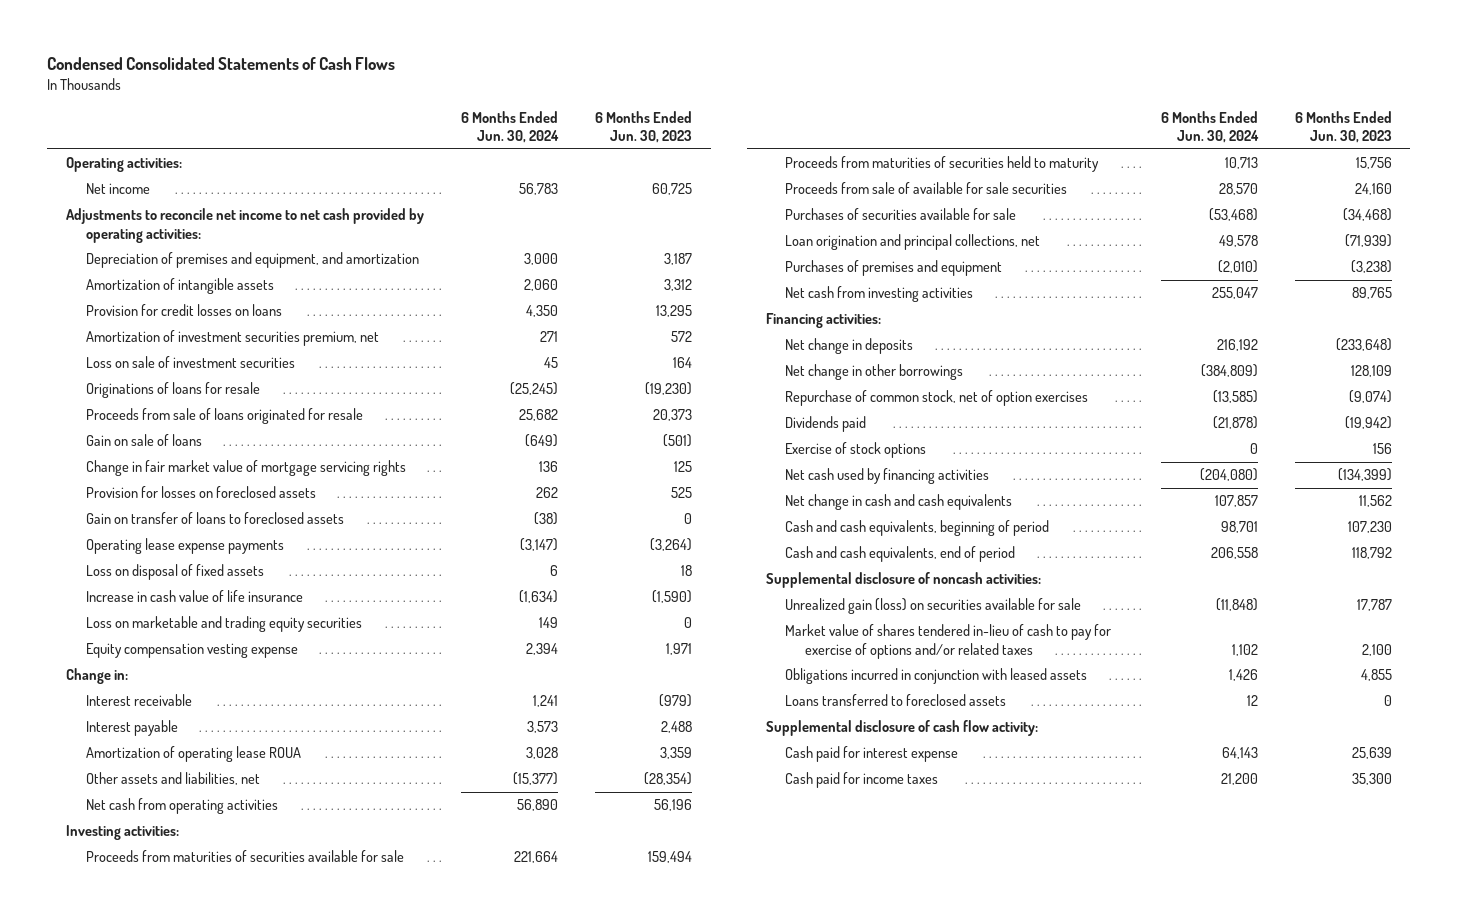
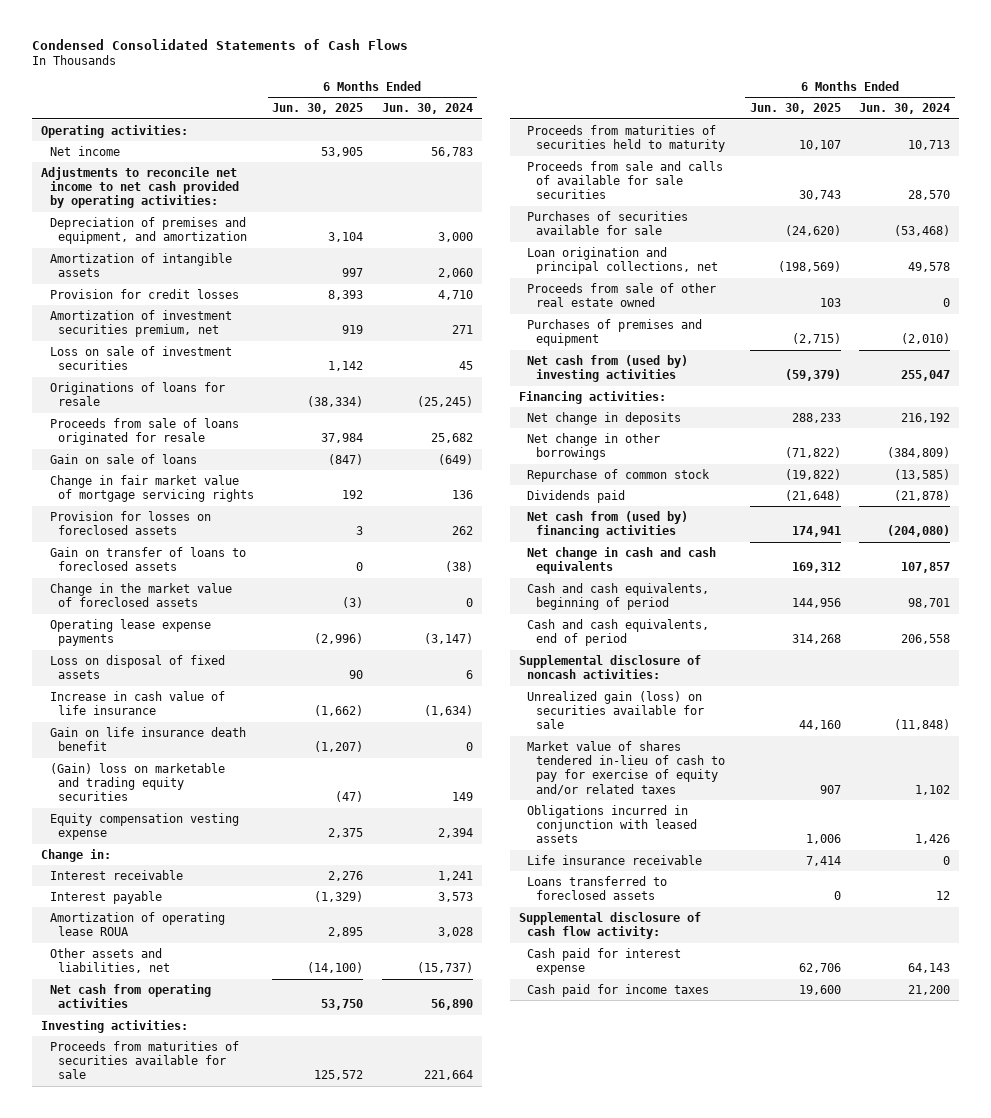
- | 6 Months Ended Jun. 30, 2024 | 6 Months Ended Jun. 30, 2023
+ | 6 Months Ended Jun. 30, 2025 | 6 Months Ended Jun. 30, 2024
- Provision for credit losses on loans | 4,350 | 13,295
+ Provision for credit losses | 8,393 | 4,710
+ Change in the market value of foreclosed assets | (3) | 0
- Loss on marketable and trading equity securities | 149 | 0
+ Gain on life insurance death benefit | (1,207) | 0
+ (Gain) loss on marketable and trading equity securities | (47) | 149
- Other assets and liabilities, net | (15,377) | (28,354)
+ Other assets and liabilities, net | (14,100) | (15,737)
- Proceeds from sale of available for sale securities | 28,570 | 24,160
+ Proceeds from sale and calls of available for sale securities | 30,743 | 28,570
+ Proceeds from sale of other real estate owned | 103 | 0
- Net cash from investing activities | 255,047 | 89,765
+ Net cash from (used by) investing activities | (59,379) | 255,047
- Repurchase of common stock, net of option exercises | (13,585) | (9,074)
+ Repurchase of common stock | (19,822) | (13,585)
- Exercise of stock options | 0 | 156
- Net cash used by financing activities | (204,080) | (134,399)
+ Net cash from (used by) financing activities | 174,941 | (204,080)
- Market value of shares tendered in-lieu of cash to pay for exercise of options and/or related taxes | 1,102 | 2,100
+ Market value of shares tendered in-lieu of cash to pay for exercise of equity and/or related taxes | 907 | 1,102
+ Life insurance receivable | 7,414 | 0

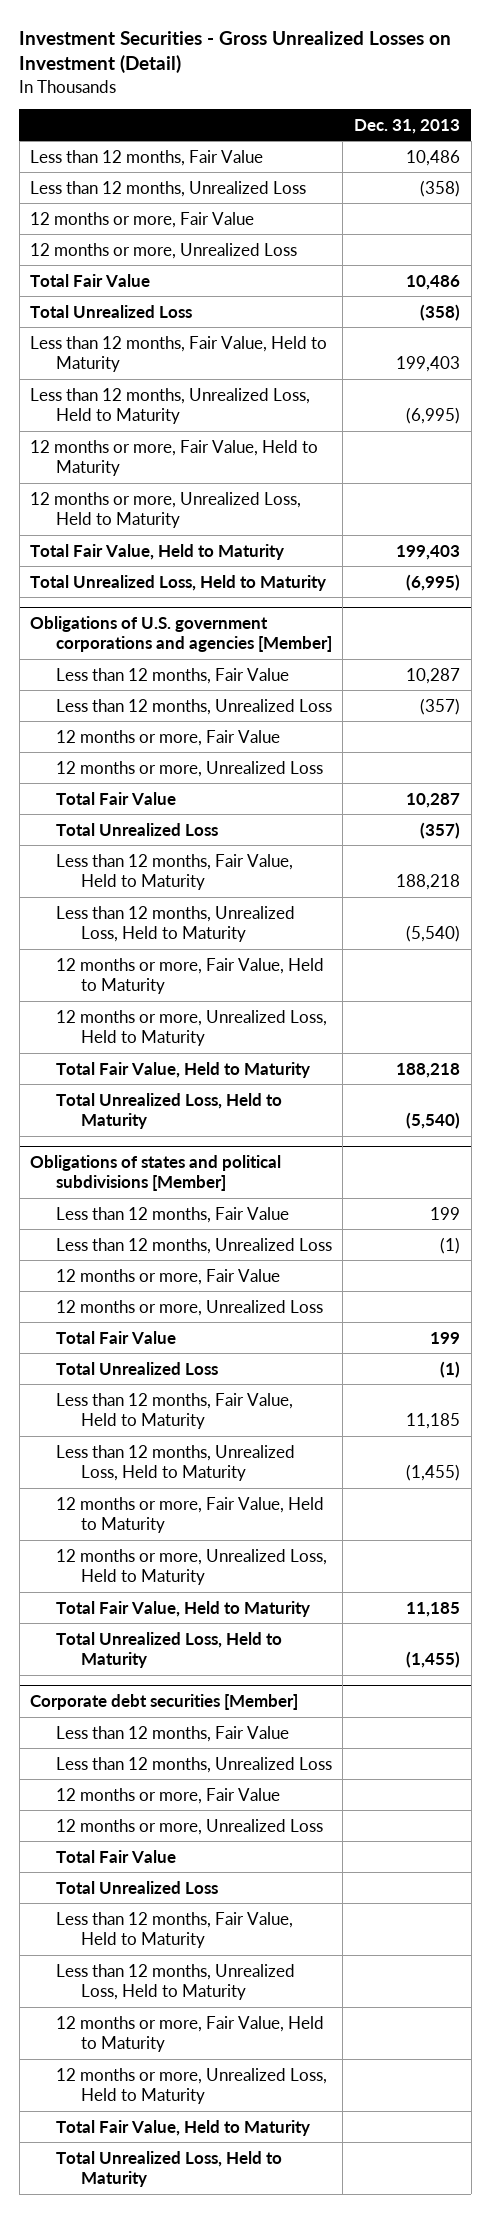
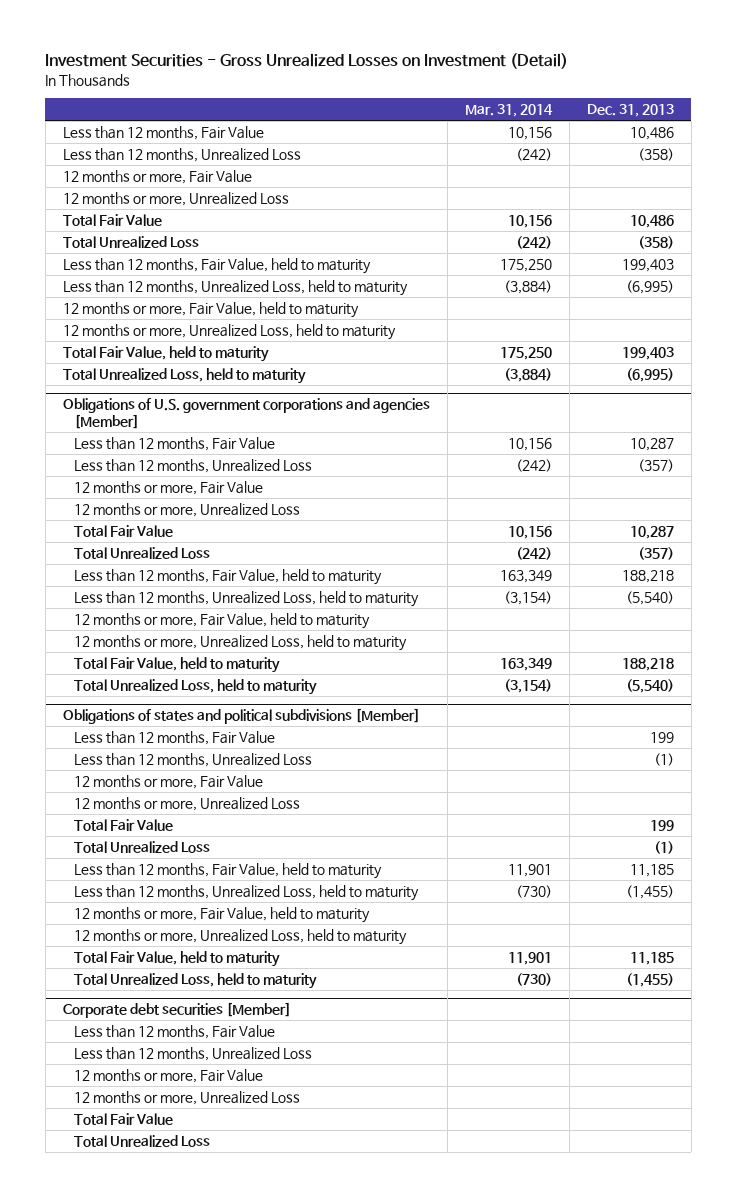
- | Dec. 31, 2013
+ | Mar. 31, 2014 | Dec. 31, 2013
- Less than 12 months, Fair Value, Held to Maturity | 199,403
- Less than 12 months, Unrealized Loss, Held to Maturity | (6,995)
- 12 months or more, Fair Value, Held to Maturity
- 12 months or more, Unrealized Loss, Held to Maturity
- Total Fair Value, Held to Maturity | 199,403
- Total Unrealized Loss, Held to Maturity | (6,995)
+ Less than 12 months, Fair Value, held to maturity | 175,250 | 199,403
+ Less than 12 months, Unrealized Loss, held to maturity | (3,884) | (6,995)
+ 12 months or more, Fair Value, held to maturity
+ 12 months or more, Unrealized Loss, held to maturity
+ Total Fair Value, held to maturity | 175,250 | 199,403
+ Total Unrealized Loss, held to maturity | (3,884) | (6,995)
@ Obligations of U.S. government corporations and agencies [Member]
- Less than 12 months, Fair Value, Held to Maturity | 188,218
- Less than 12 months, Unrealized Loss, Held to Maturity | (5,540)
- 12 months or more, Fair Value, Held to Maturity
- 12 months or more, Unrealized Loss, Held to Maturity
- Total Fair Value, Held to Maturity | 188,218
- Total Unrealized Loss, Held to Maturity | (5,540)
+ Less than 12 months, Fair Value, held to maturity | 163,349 | 188,218
+ Less than 12 months, Unrealized Loss, held to maturity | (3,154) | (5,540)
+ 12 months or more, Fair Value, held to maturity
+ 12 months or more, Unrealized Loss, held to maturity
+ Total Fair Value, held to maturity | 163,349 | 188,218
+ Total Unrealized Loss, held to maturity | (3,154) | (5,540)
@ Obligations of states and political subdivisions [Member]
- Less than 12 months, Fair Value, Held to Maturity | 11,185
- Less than 12 months, Unrealized Loss, Held to Maturity | (1,455)
- 12 months or more, Fair Value, Held to Maturity
- 12 months or more, Unrealized Loss, Held to Maturity
- Total Fair Value, Held to Maturity | 11,185
- Total Unrealized Loss, Held to Maturity | (1,455)
+ Less than 12 months, Fair Value, held to maturity | 11,901 | 11,185
+ Less than 12 months, Unrealized Loss, held to maturity | (730) | (1,455)
+ 12 months or more, Fair Value, held to maturity
+ 12 months or more, Unrealized Loss, held to maturity
+ Total Fair Value, held to maturity | 11,901 | 11,185
+ Total Unrealized Loss, held to maturity | (730) | (1,455)
@ Corporate debt securities [Member]
- Less than 12 months, Fair Value, Held to Maturity
- Less than 12 months, Unrealized Loss, Held to Maturity
- 12 months or more, Fair Value, Held to Maturity
- 12 months or more, Unrealized Loss, Held to Maturity
- Total Fair Value, Held to Maturity
- Total Unrealized Loss, Held to Maturity

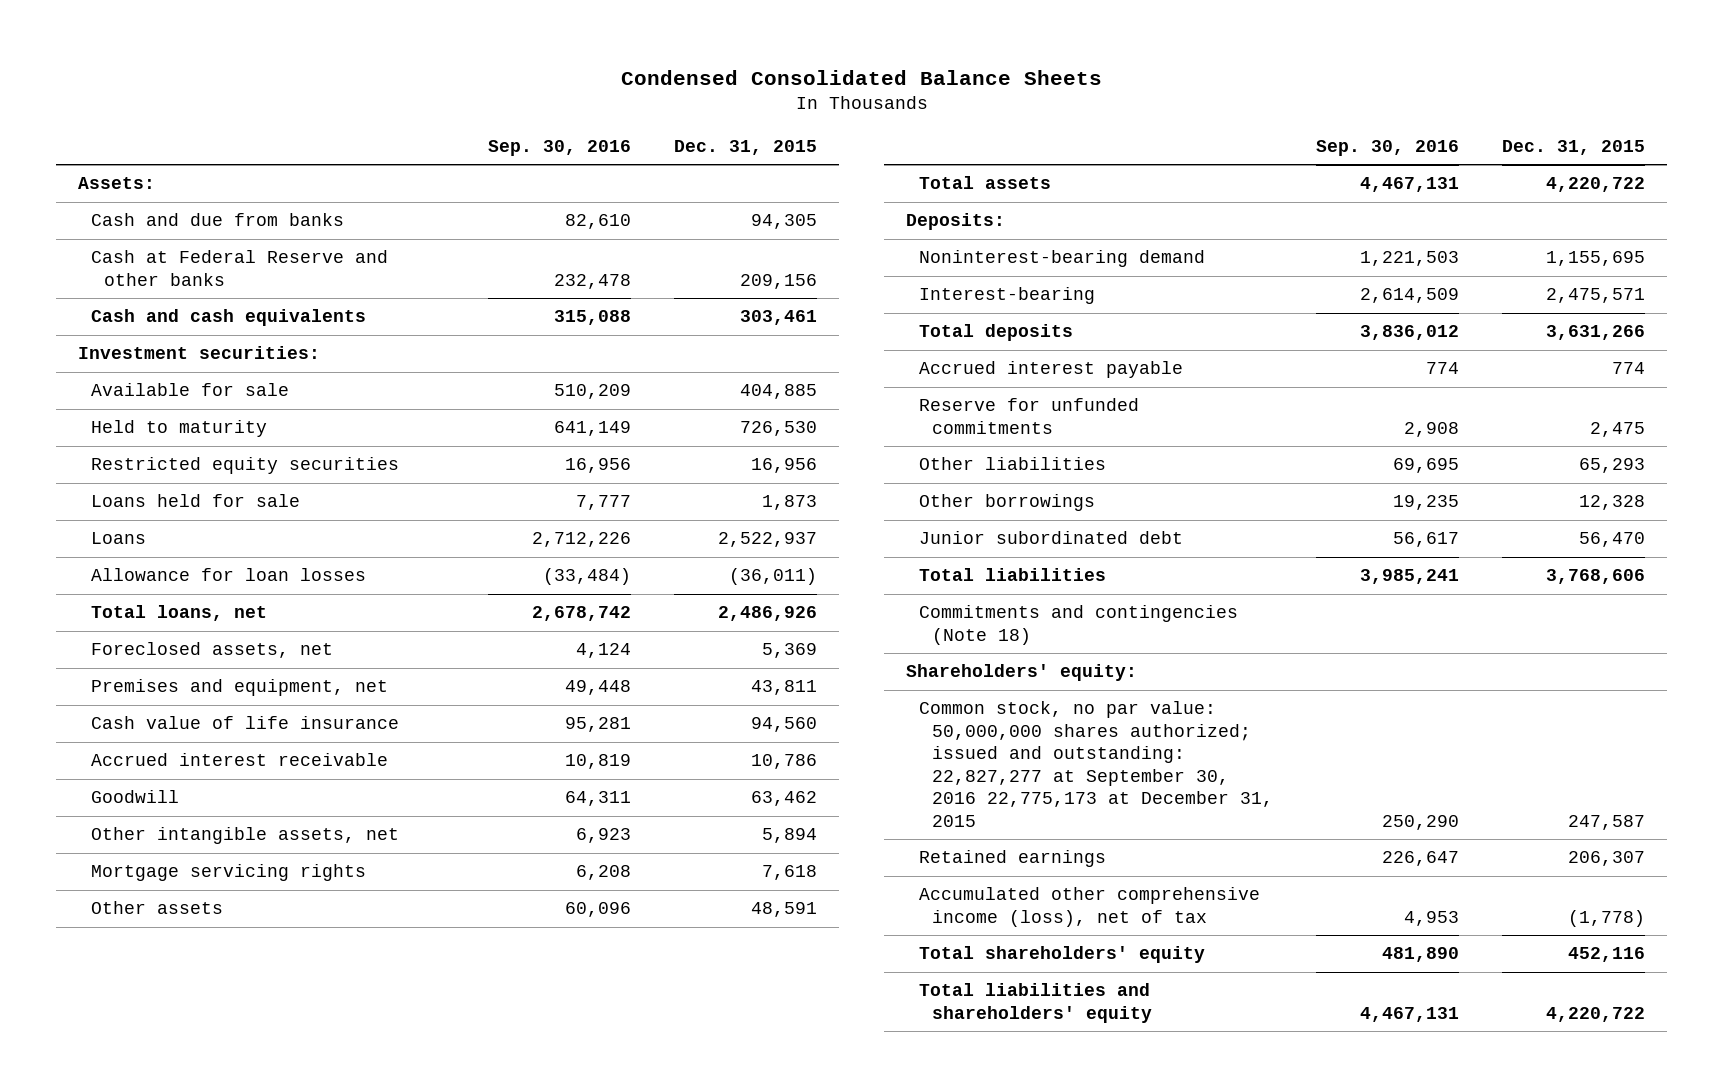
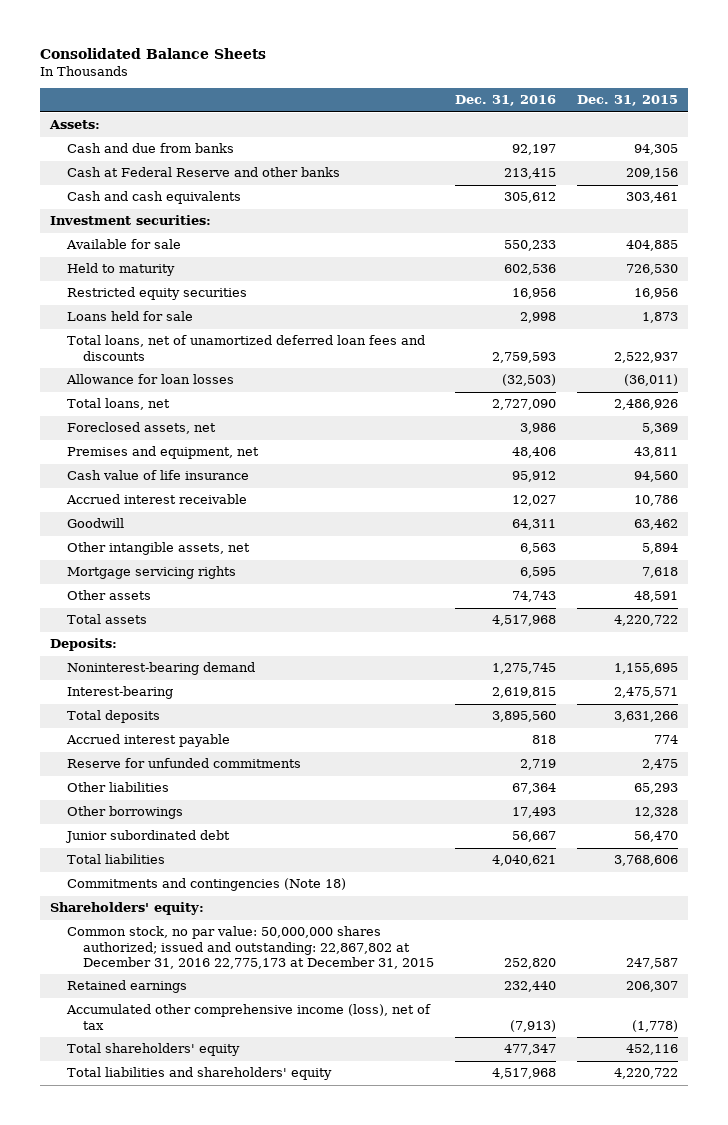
- Condensed Consolidated Balance Sheets
+ Consolidated Balance Sheets
- | Sep. 30, 2016 | Dec. 31, 2015
+ | Dec. 31, 2016 | Dec. 31, 2015
- Loans | 2,712,226 | 2,522,937
+ Total loans, net of unamortized deferred loan fees and discounts | 2,759,593 | 2,522,937
- Common stock, no par value: 50,000,000 shares authorized; issued and outstanding: 22,827,277 at September 30, 2016 22,775,173 at December 31, 2015 | 250,290 | 247,587
+ Common stock, no par value: 50,000,000 shares authorized; issued and outstanding: 22,867,802 at December 31, 2016 22,775,173 at December 31, 2015 | 252,820 | 247,587

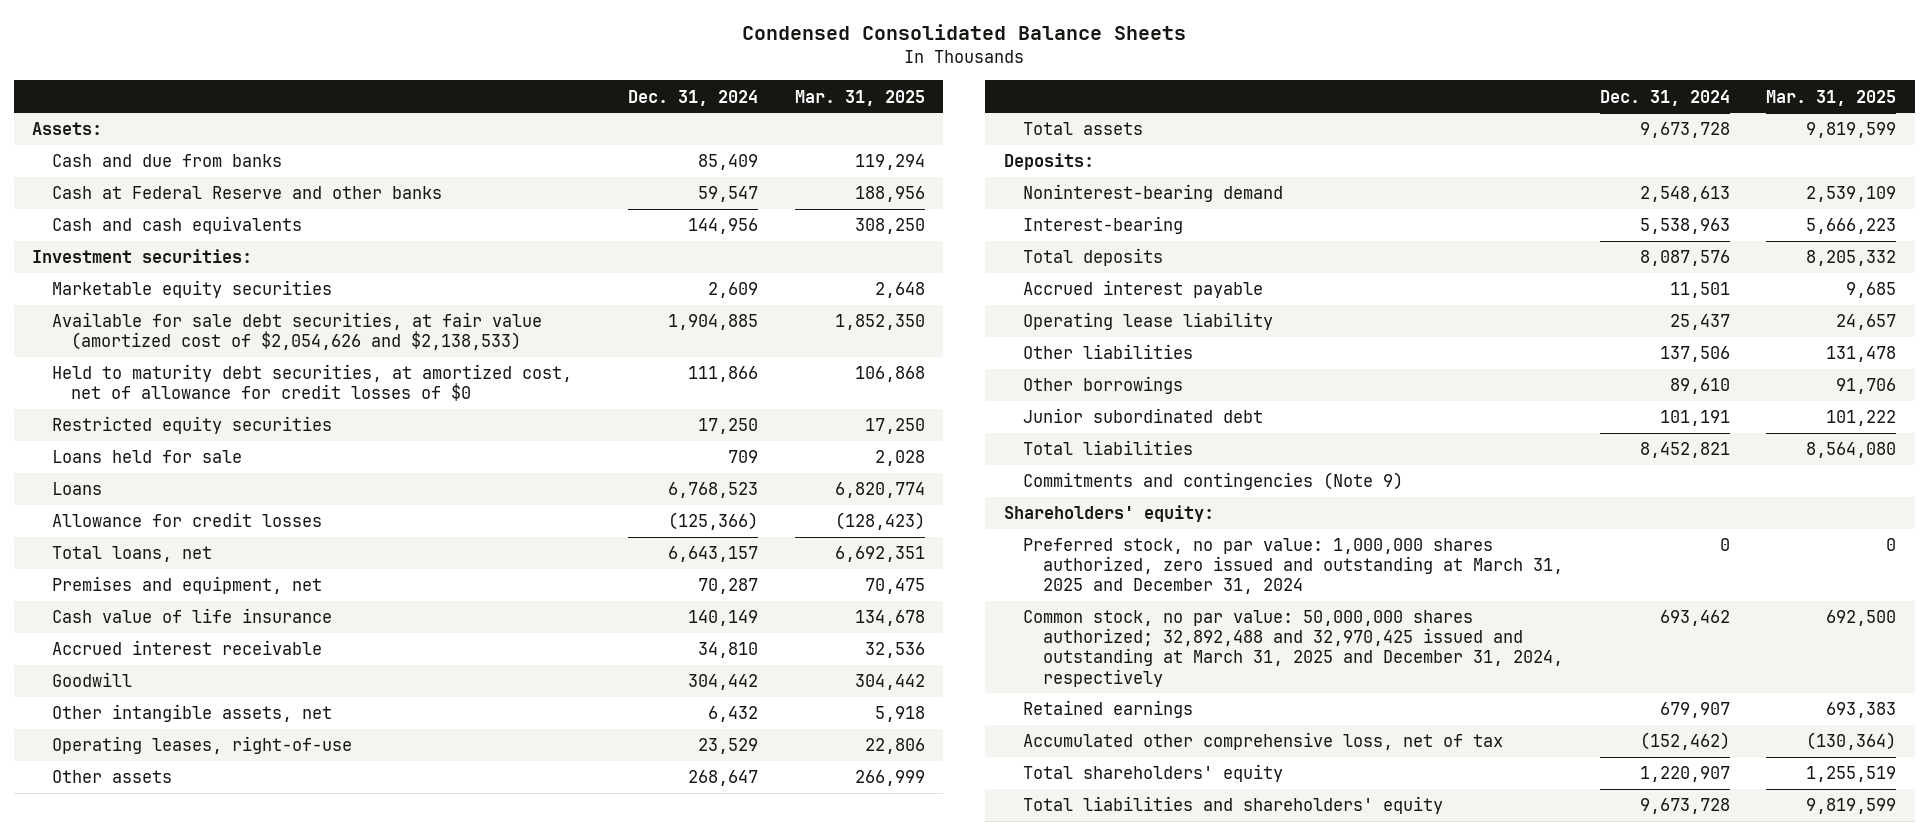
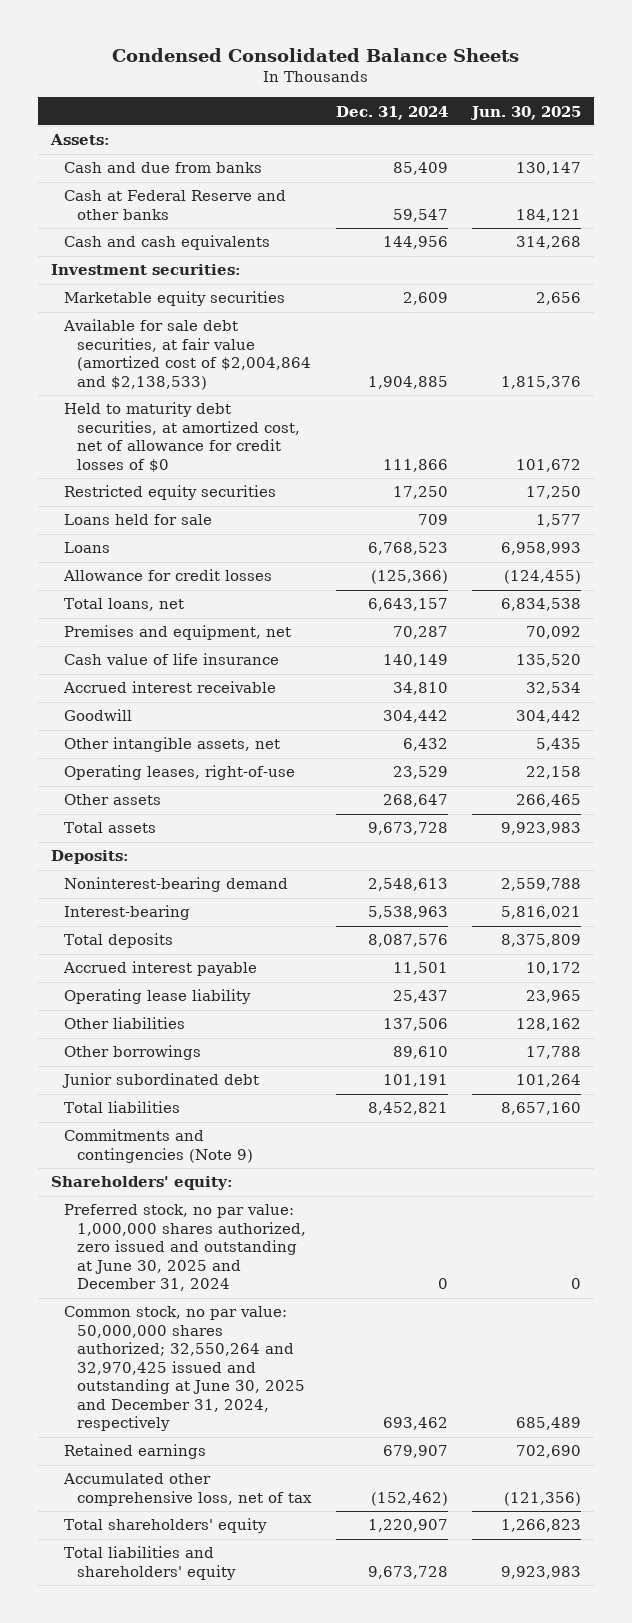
- | Dec. 31, 2024 | Mar. 31, 2025
+ | Dec. 31, 2024 | Jun. 30, 2025
- Available for sale debt securities, at fair value (amortized cost of $2,054,626 and $2,138,533) | 1,904,885 | 1,852,350
+ Available for sale debt securities, at fair value (amortized cost of $2,004,864 and $2,138,533) | 1,904,885 | 1,815,376
- Preferred stock, no par value: 1,000,000 shares authorized, zero issued and outstanding at March 31, 2025 and December 31, 2024 | 0 | 0
- Common stock, no par value: 50,000,000 shares authorized; 32,892,488 and 32,970,425 issued and outstanding at March 31, 2025 and December 31, 2024, respectively | 693,462 | 692,500
+ Preferred stock, no par value: 1,000,000 shares authorized, zero issued and outstanding at June 30, 2025 and December 31, 2024 | 0 | 0
+ Common stock, no par value: 50,000,000 shares authorized; 32,550,264 and 32,970,425 issued and outstanding at June 30, 2025 and December 31, 2024, respectively | 693,462 | 685,489

